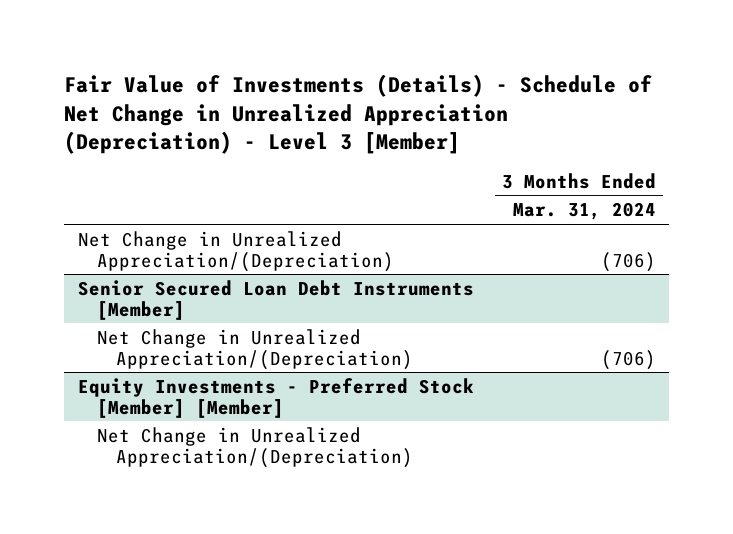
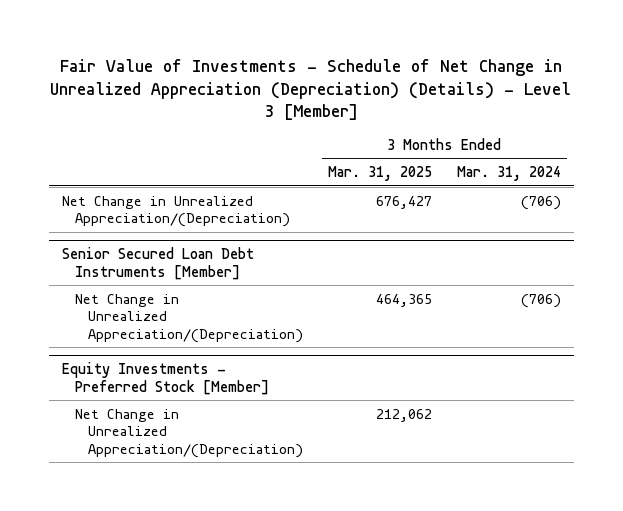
- Fair Value of Investments (Details) - Schedule of Net Change in Unrealized Appreciation (Depreciation) - Level 3 [Member]
+ Fair Value of Investments - Schedule of Net Change in Unrealized Appreciation (Depreciation) (Details) - Level 3 [Member]
- | 3 Months Ended Mar. 31, 2024
+ | 3 Months Ended Mar. 31, 2025 | 3 Months Ended Mar. 31, 2024
- Equity Investments - Preferred Stock [Member] [Member]
+ Equity Investments - Preferred Stock [Member]

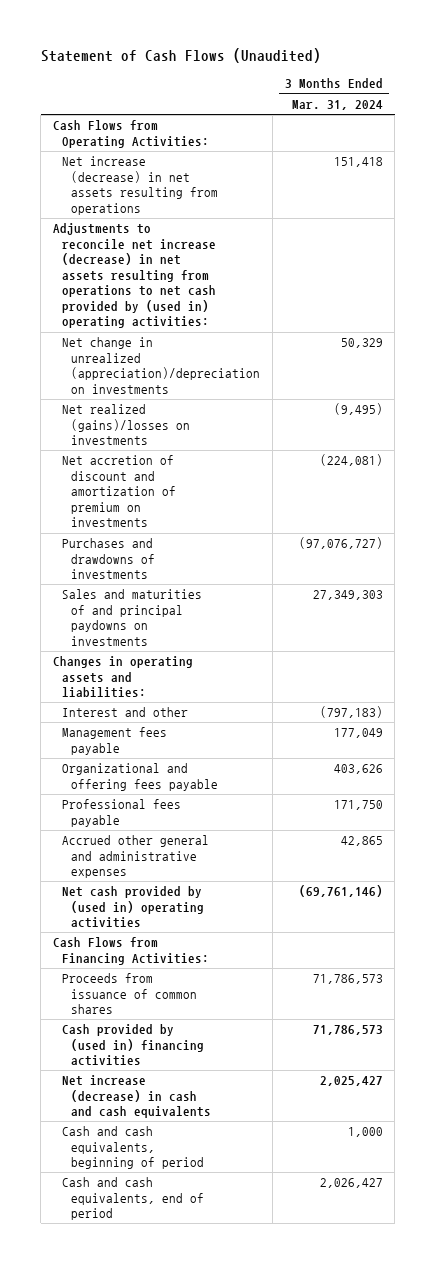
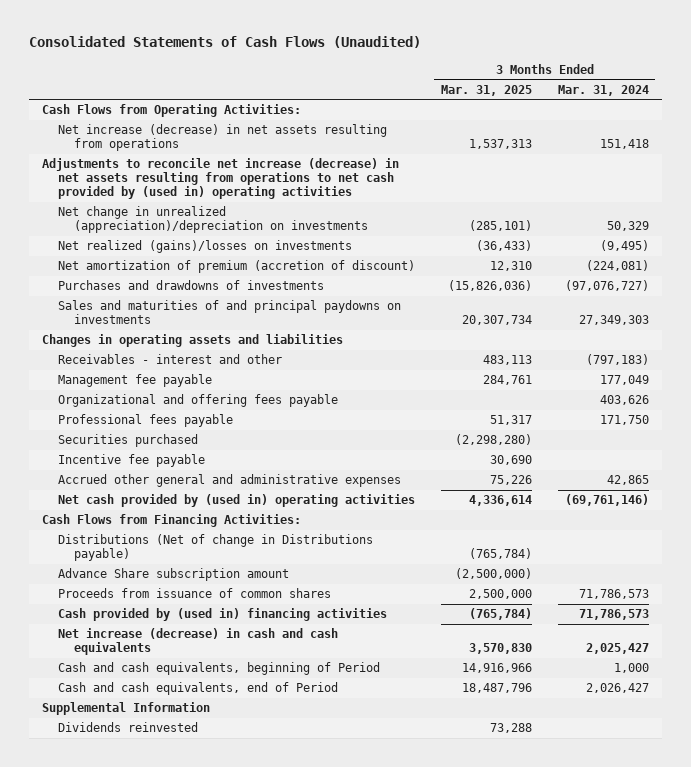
- Statement of Cash Flows (Unaudited)
+ Consolidated Statements of Cash Flows (Unaudited)
- | 3 Months Ended Mar. 31, 2024
+ | 3 Months Ended Mar. 31, 2025 | 3 Months Ended Mar. 31, 2024
- Adjustments to reconcile net increase (decrease) in net assets resulting from operations to net cash provided by (used in) operating activities:
+ Adjustments to reconcile net increase (decrease) in net assets resulting from operations to net cash provided by (used in) operating activities
- Net accretion of discount and amortization of premium on investments | (224,081)
+ Net amortization of premium (accretion of discount) | 12,310 | (224,081)
- Changes in operating assets and liabilities:
- Interest and other | (797,183)
- Management fees payable | 177,049
+ Changes in operating assets and liabilities
+ Receivables - interest and other | 483,113 | (797,183)
+ Management fee payable | 284,761 | 177,049
+ Securities purchased | (2,298,280) |
+ Incentive fee payable | 30,690 |
+ Distributions (Net of change in Distributions payable) | (765,784) |
+ Advance Share subscription amount | (2,500,000) |
- Cash and cash equivalents, beginning of period | 1,000
- Cash and cash equivalents, end of period | 2,026,427
+ Cash and cash equivalents, beginning of Period | 14,916,966 | 1,000
+ Cash and cash equivalents, end of Period | 18,487,796 | 2,026,427
+ Supplemental Information
+ Dividends reinvested | 73,288 |

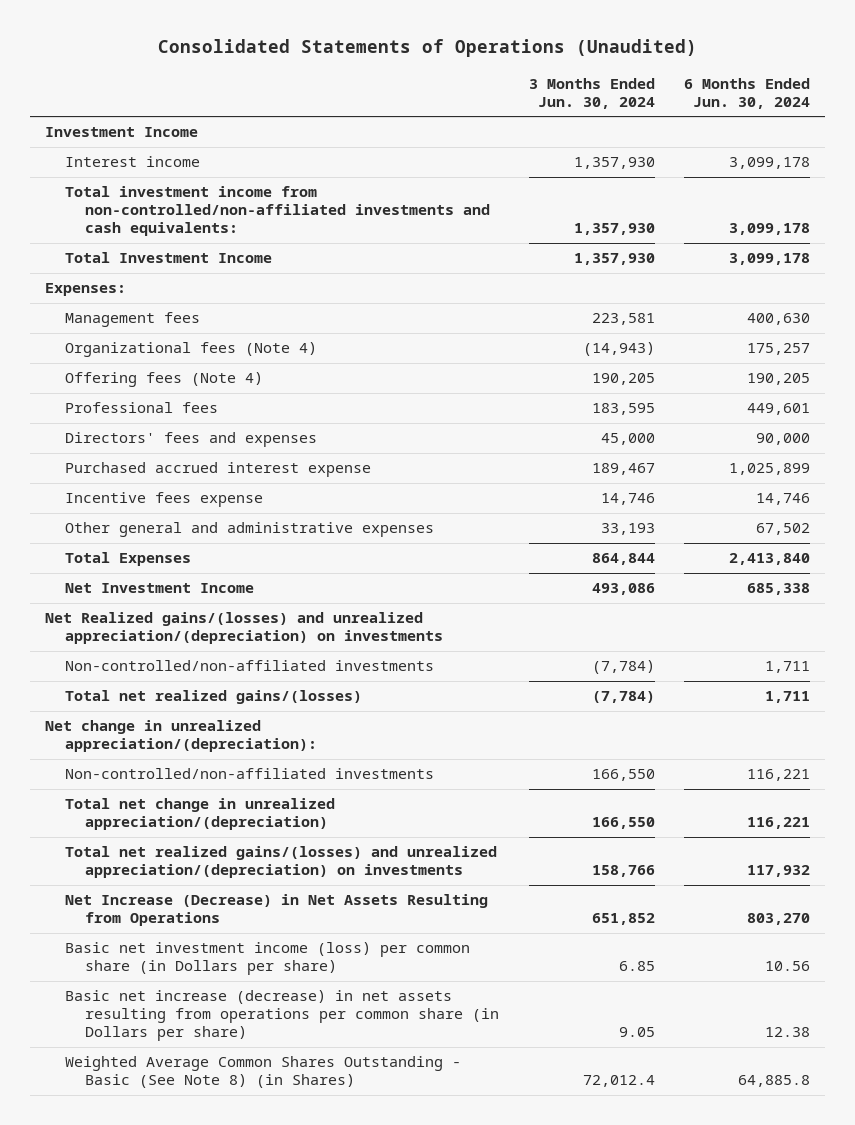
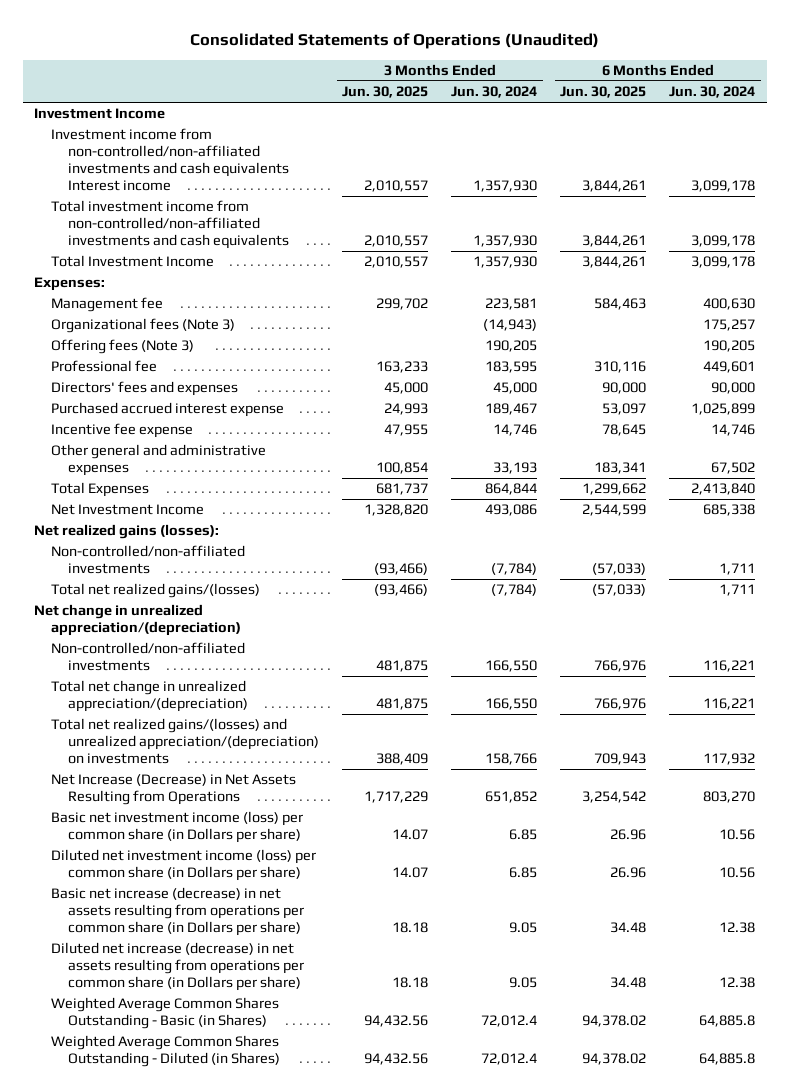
- | 3 Months Ended Jun. 30, 2024 | 6 Months Ended Jun. 30, 2024
+ | 3 Months Ended Jun. 30, 2025 | 3 Months Ended Jun. 30, 2024 | 6 Months Ended Jun. 30, 2025 | 6 Months Ended Jun. 30, 2024
- Interest income | 1,357,930 | 3,099,178
- Total investment income from non-controlled/non-affiliated investments and cash equivalents: | 1,357,930 | 3,099,178
+ Investment income from non-controlled/non-affiliated investments and cash equivalents Interest income | 2,010,557 | 1,357,930 | 3,844,261 | 3,099,178
+ Total investment income from non-controlled/non-affiliated investments and cash equivalents | 2,010,557 | 1,357,930 | 3,844,261 | 3,099,178
- Management fees | 223,581 | 400,630
- Organizational fees (Note 4) | (14,943) | 175,257
- Offering fees (Note 4) | 190,205 | 190,205
- Professional fees | 183,595 | 449,601
+ Management fee | 299,702 | 223,581 | 584,463 | 400,630
+ Organizational fees (Note 3) | | (14,943) | | 175,257
+ Offering fees (Note 3) | | 190,205 | | 190,205
+ Professional fee | 163,233 | 183,595 | 310,116 | 449,601
- Incentive fees expense | 14,746 | 14,746
+ Incentive fee expense | 47,955 | 14,746 | 78,645 | 14,746
- Net Realized gains/(losses) and unrealized appreciation/(depreciation) on investments
+ Net realized gains (losses):
- Net change in unrealized appreciation/(depreciation):
+ Net change in unrealized appreciation/(depreciation)
+ Diluted net investment income (loss) per common share (in Dollars per share) | 14.07 | 6.85 | 26.96 | 10.56
- Weighted Average Common Shares Outstanding - Basic (See Note 8) (in Shares) | 72,012.4 | 64,885.8
+ Diluted net increase (decrease) in net assets resulting from operations per common share (in Dollars per share) | 18.18 | 9.05 | 34.48 | 12.38
+ Weighted Average Common Shares Outstanding - Basic (in Shares) | 94,432.56 | 72,012.4 | 94,378.02 | 64,885.8
+ Weighted Average Common Shares Outstanding - Diluted (in Shares) | 94,432.56 | 72,012.4 | 94,378.02 | 64,885.8

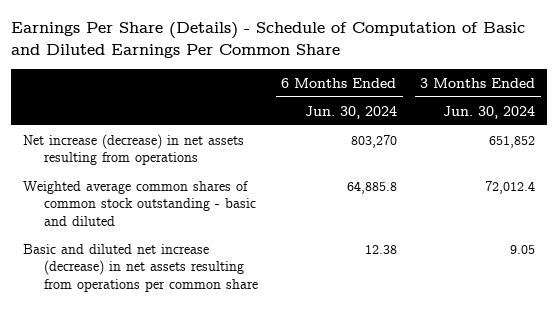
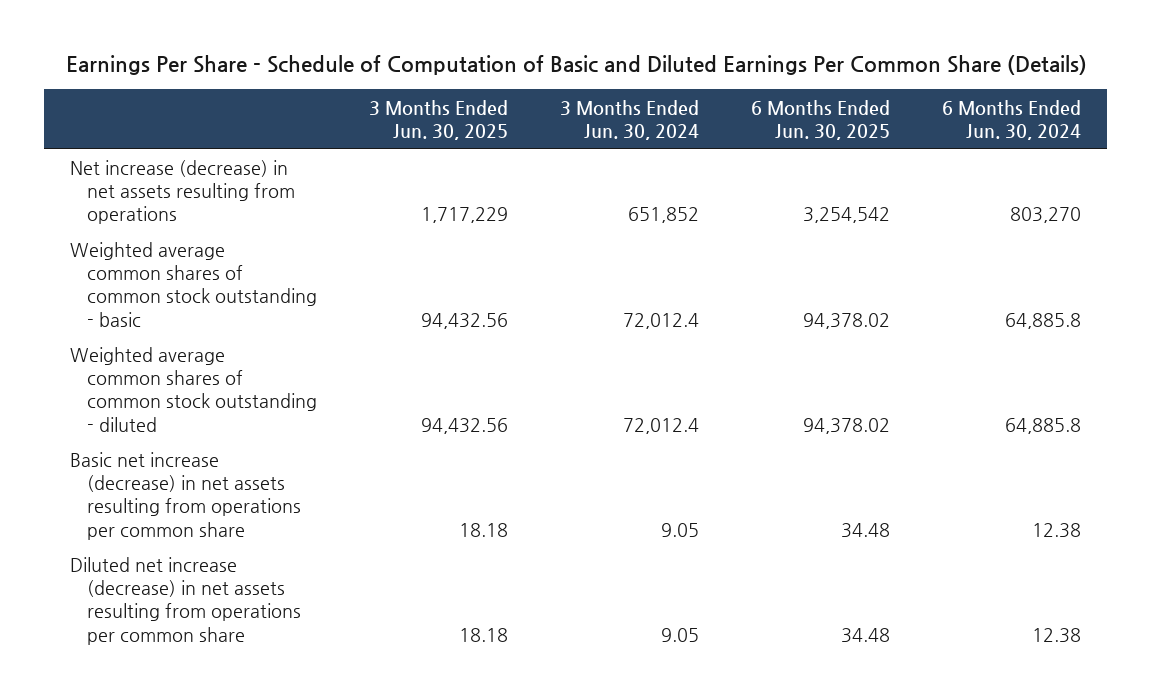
- Earnings Per Share (Details) - Schedule of Computation of Basic and Diluted Earnings Per Common Share
+ Earnings Per Share - Schedule of Computation of Basic and Diluted Earnings Per Common Share (Details)
- | 6 Months Ended Jun. 30, 2024 | 3 Months Ended Jun. 30, 2024
+ | 3 Months Ended Jun. 30, 2025 | 3 Months Ended Jun. 30, 2024 | 6 Months Ended Jun. 30, 2025 | 6 Months Ended Jun. 30, 2024
- Weighted average common shares of common stock outstanding - basic and diluted | 64,885.8 | 72,012.4
- Basic and diluted net increase (decrease) in net assets resulting from operations per common share | 12.38 | 9.05
+ Weighted average common shares of common stock outstanding - basic | 94,432.56 | 72,012.4 | 94,378.02 | 64,885.8
+ Weighted average common shares of common stock outstanding - diluted | 94,432.56 | 72,012.4 | 94,378.02 | 64,885.8
+ Basic net increase (decrease) in net assets resulting from operations per common share | 18.18 | 9.05 | 34.48 | 12.38
+ Diluted net increase (decrease) in net assets resulting from operations per common share | 18.18 | 9.05 | 34.48 | 12.38

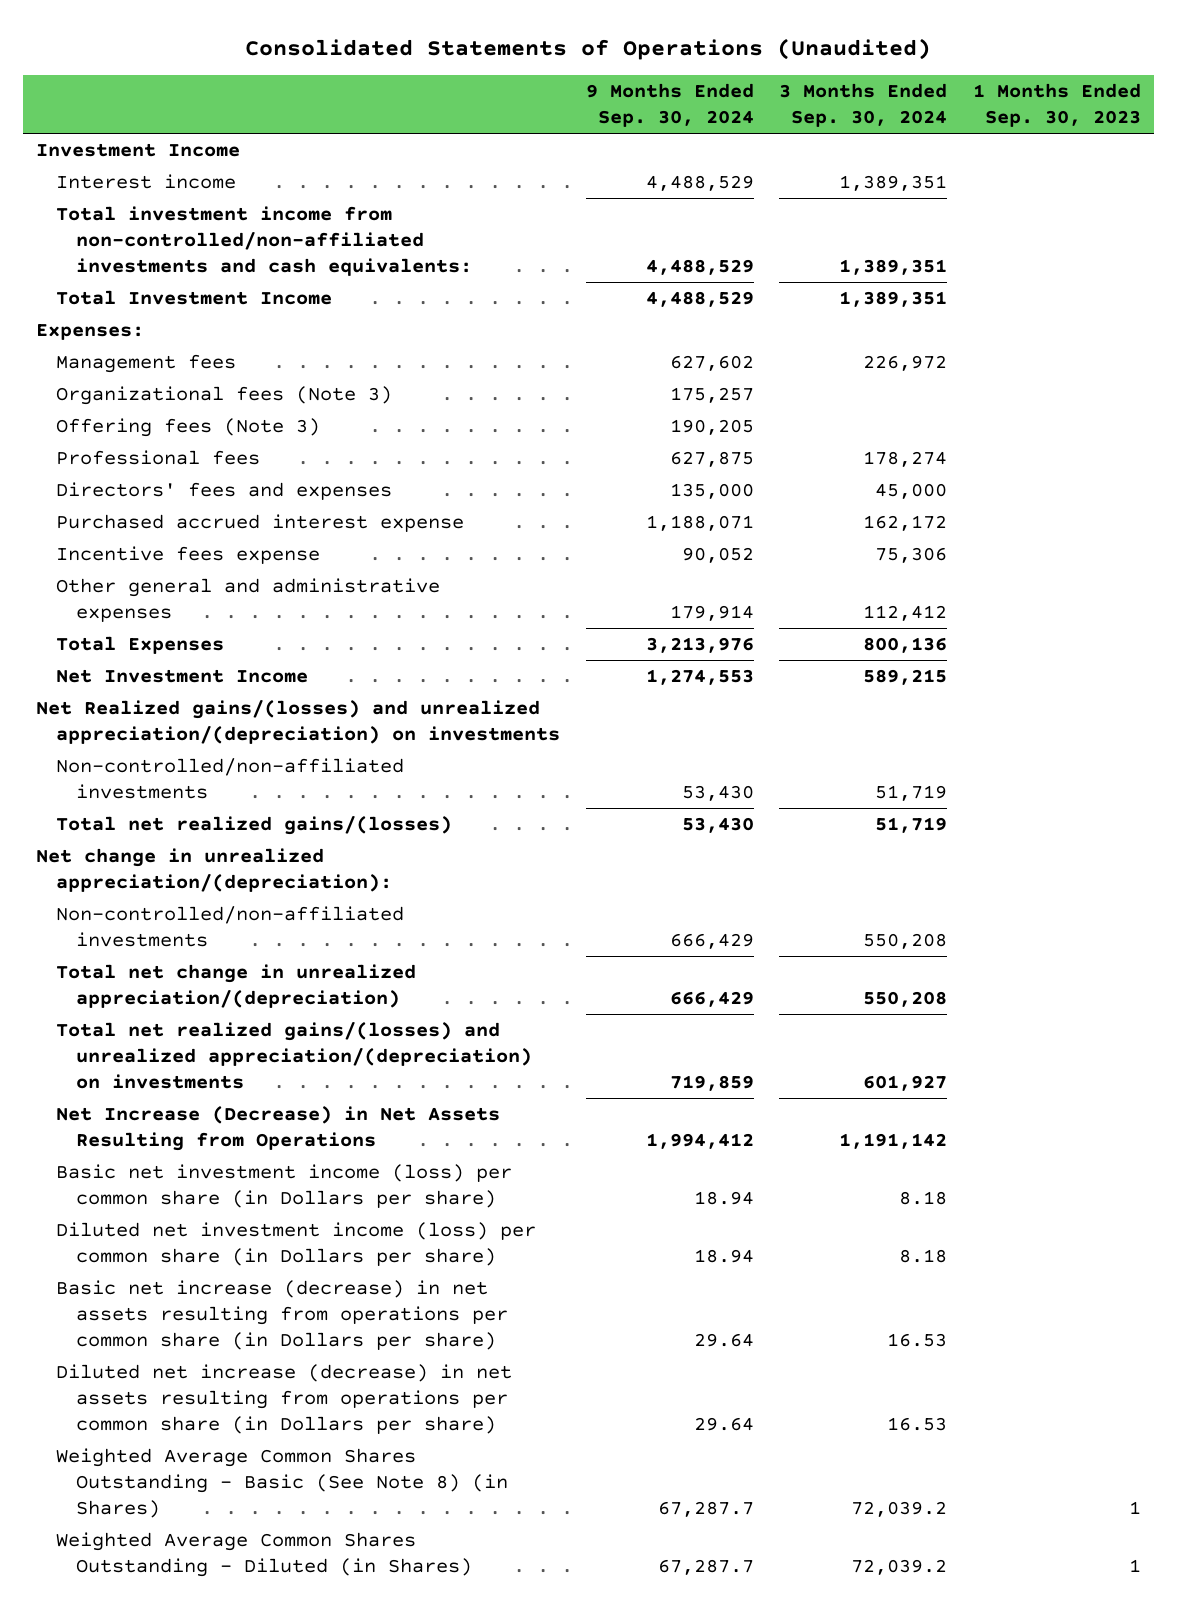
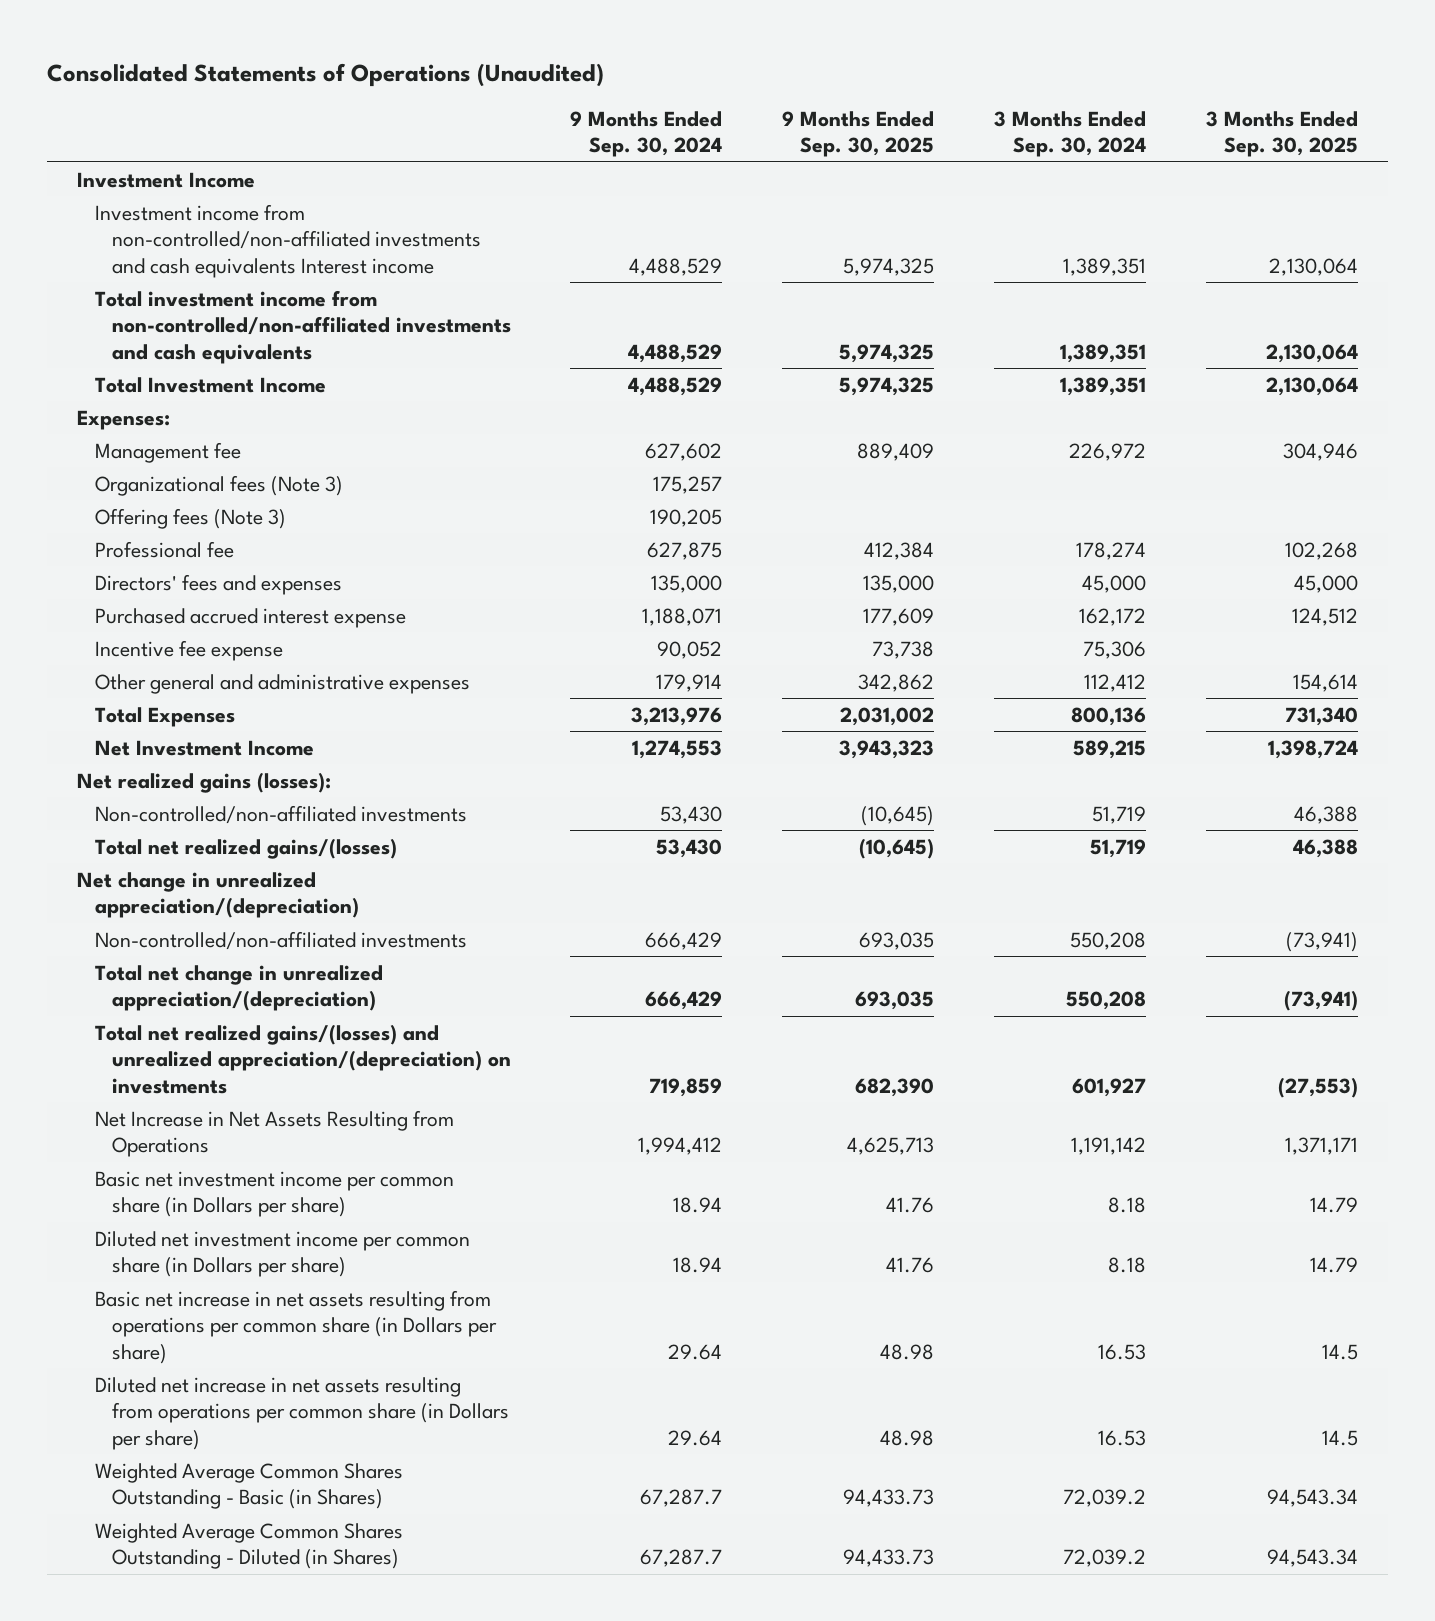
- | 9 Months Ended Sep. 30, 2024 | 3 Months Ended Sep. 30, 2024 | 1 Months Ended Sep. 30, 2023
+ | 9 Months Ended Sep. 30, 2024 | 9 Months Ended Sep. 30, 2025 | 3 Months Ended Sep. 30, 2024 | 3 Months Ended Sep. 30, 2025
- Interest income | 4,488,529 | 1,389,351 |
- Total investment income from non-controlled/non-affiliated investments and cash equivalents: | 4,488,529 | 1,389,351 |
+ Investment income from non-controlled/non-affiliated investments and cash equivalents Interest income | 4,488,529 | 5,974,325 | 1,389,351 | 2,130,064
+ Total investment income from non-controlled/non-affiliated investments and cash equivalents | 4,488,529 | 5,974,325 | 1,389,351 | 2,130,064
- Management fees | 627,602 | 226,972 |
+ Management fee | 627,602 | 889,409 | 226,972 | 304,946
- Professional fees | 627,875 | 178,274 |
+ Professional fee | 627,875 | 412,384 | 178,274 | 102,268
- Incentive fees expense | 90,052 | 75,306 |
+ Incentive fee expense | 90,052 | 73,738 | 75,306 |
- Net Realized gains/(losses) and unrealized appreciation/(depreciation) on investments
+ Net realized gains (losses):
- Net change in unrealized appreciation/(depreciation):
+ Net change in unrealized appreciation/(depreciation)
- Net Increase (Decrease) in Net Assets Resulting from Operations | 1,994,412 | 1,191,142 |
- Basic net investment income (loss) per common share (in Dollars per share) | 18.94 | 8.18 |
- Diluted net investment income (loss) per common share (in Dollars per share) | 18.94 | 8.18 |
- Basic net increase (decrease) in net assets resulting from operations per common share (in Dollars per share) | 29.64 | 16.53 |
- Diluted net increase (decrease) in net assets resulting from operations per common share (in Dollars per share) | 29.64 | 16.53 |
- Weighted Average Common Shares Outstanding - Basic (See Note 8) (in Shares) | 67,287.7 | 72,039.2 | 1
+ Net Increase in Net Assets Resulting from Operations | 1,994,412 | 4,625,713 | 1,191,142 | 1,371,171
+ Basic net investment income per common share (in Dollars per share) | 18.94 | 41.76 | 8.18 | 14.79
+ Diluted net investment income per common share (in Dollars per share) | 18.94 | 41.76 | 8.18 | 14.79
+ Basic net increase in net assets resulting from operations per common share (in Dollars per share) | 29.64 | 48.98 | 16.53 | 14.5
+ Diluted net increase in net assets resulting from operations per common share (in Dollars per share) | 29.64 | 48.98 | 16.53 | 14.5
+ Weighted Average Common Shares Outstanding - Basic (in Shares) | 67,287.7 | 94,433.73 | 72,039.2 | 94,543.34

